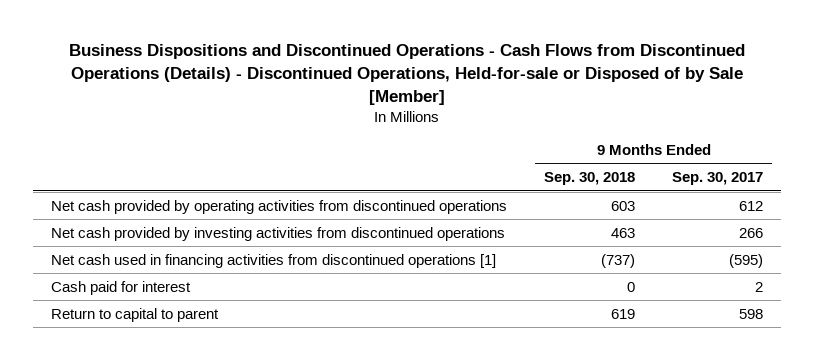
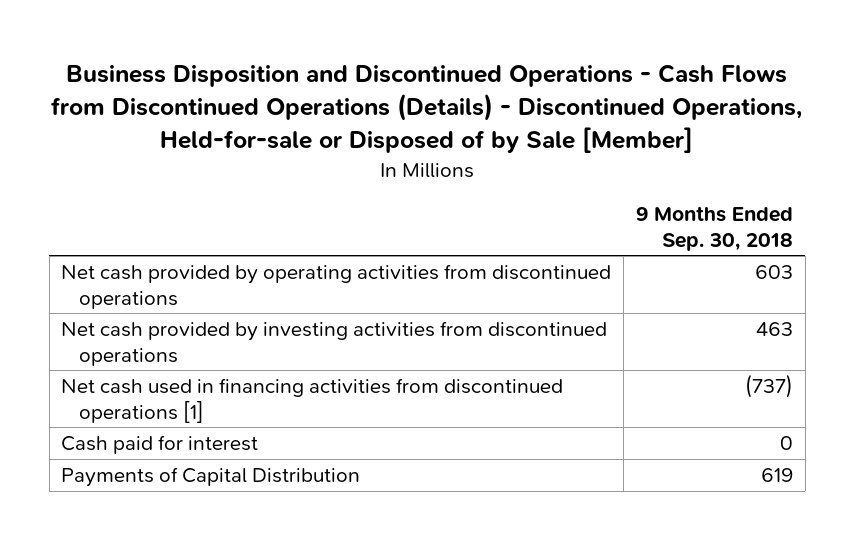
- Business Dispositions and Discontinued Operations - Cash Flows from Discontinued Operations (Details) - Discontinued Operations, Held-for-sale or Disposed of by Sale [Member]
+ Business Disposition and Discontinued Operations - Cash Flows from Discontinued Operations (Details) - Discontinued Operations, Held-for-sale or Disposed of by Sale [Member]
- | 9 Months Ended Sep. 30, 2018 | 9 Months Ended Sep. 30, 2017
+ | 9 Months Ended Sep. 30, 2018
- Return to capital to parent | 619 | 598
+ Payments of Capital Distribution | 619

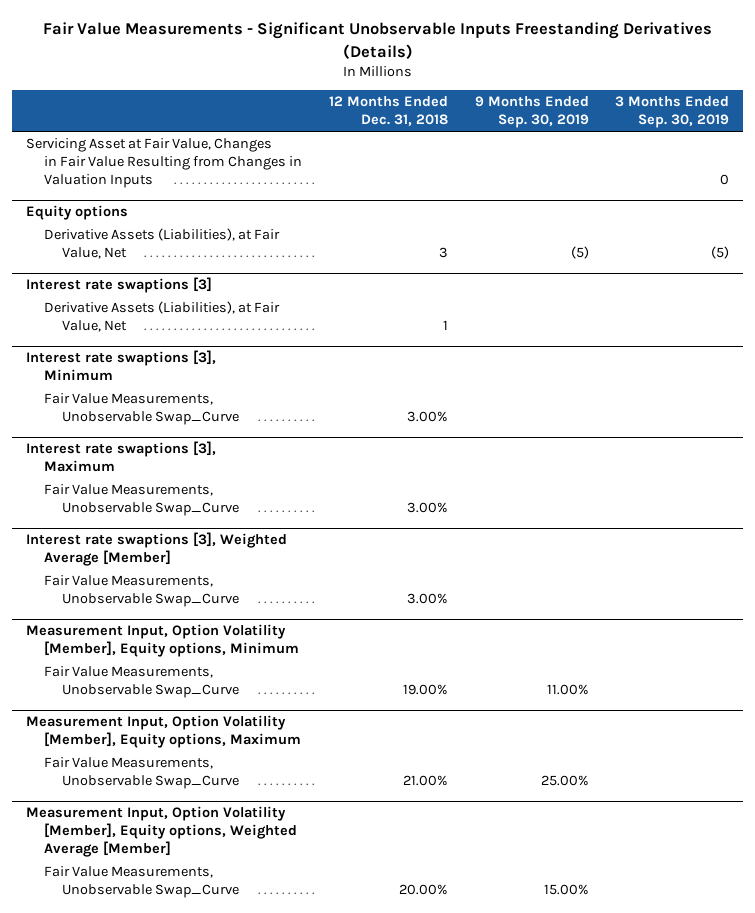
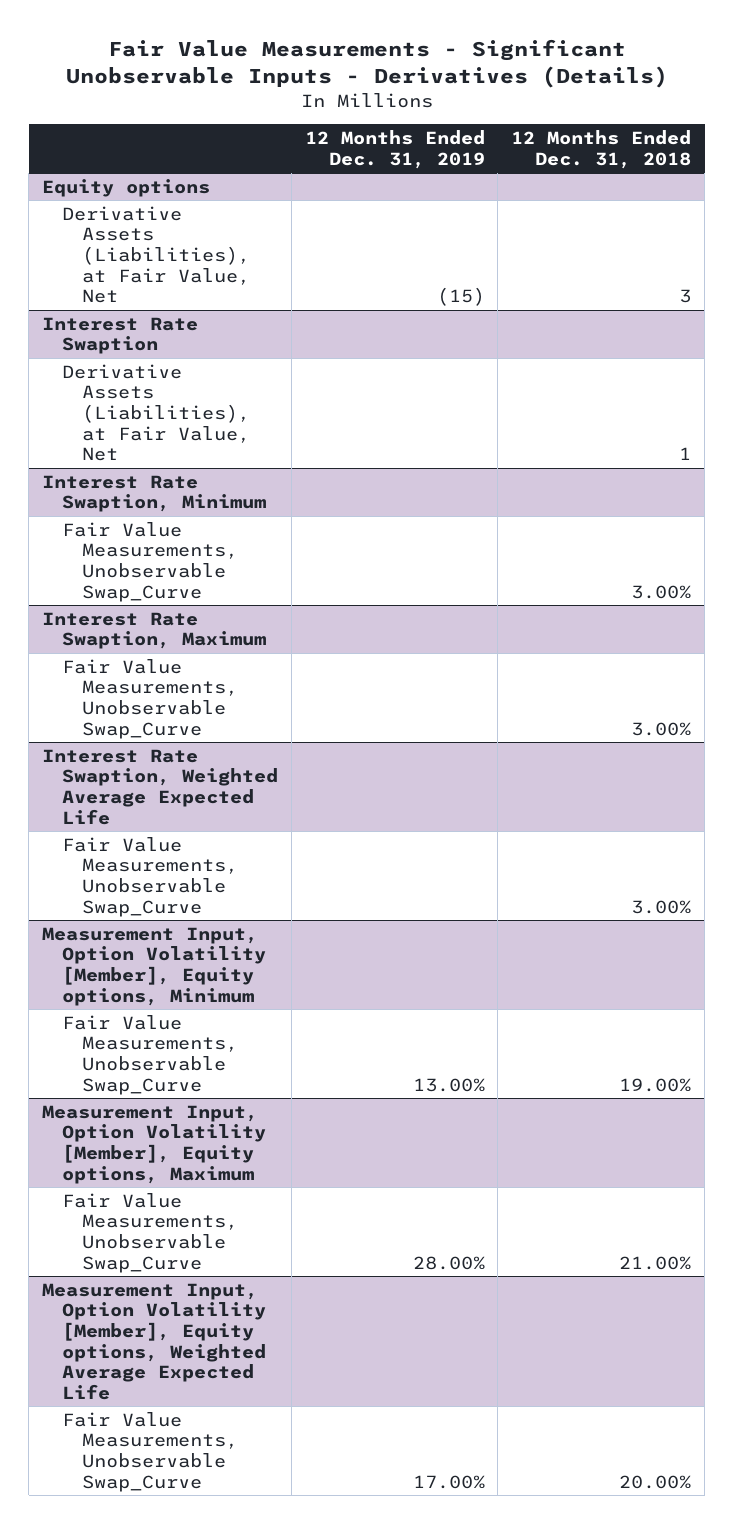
- Fair Value Measurements - Significant Unobservable Inputs Freestanding Derivatives (Details)
+ Fair Value Measurements - Significant Unobservable Inputs - Derivatives (Details)
- | 12 Months Ended Dec. 31, 2018 | 9 Months Ended Sep. 30, 2019 | 3 Months Ended Sep. 30, 2019
+ | 12 Months Ended Dec. 31, 2019 | 12 Months Ended Dec. 31, 2018
- Servicing Asset at Fair Value, Changes in Fair Value Resulting from Changes in Valuation Inputs | | | 0
- Interest rate swaptions [3]
+ Interest Rate Swaption
- Interest rate swaptions [3], Minimum
+ Interest Rate Swaption, Minimum
- Interest rate swaptions [3], Maximum
+ Interest Rate Swaption, Maximum
- Interest rate swaptions [3], Weighted Average [Member]
+ Interest Rate Swaption, Weighted Average Expected Life
- Measurement Input, Option Volatility [Member], Equity options, Weighted Average [Member]
+ Measurement Input, Option Volatility [Member], Equity options, Weighted Average Expected Life

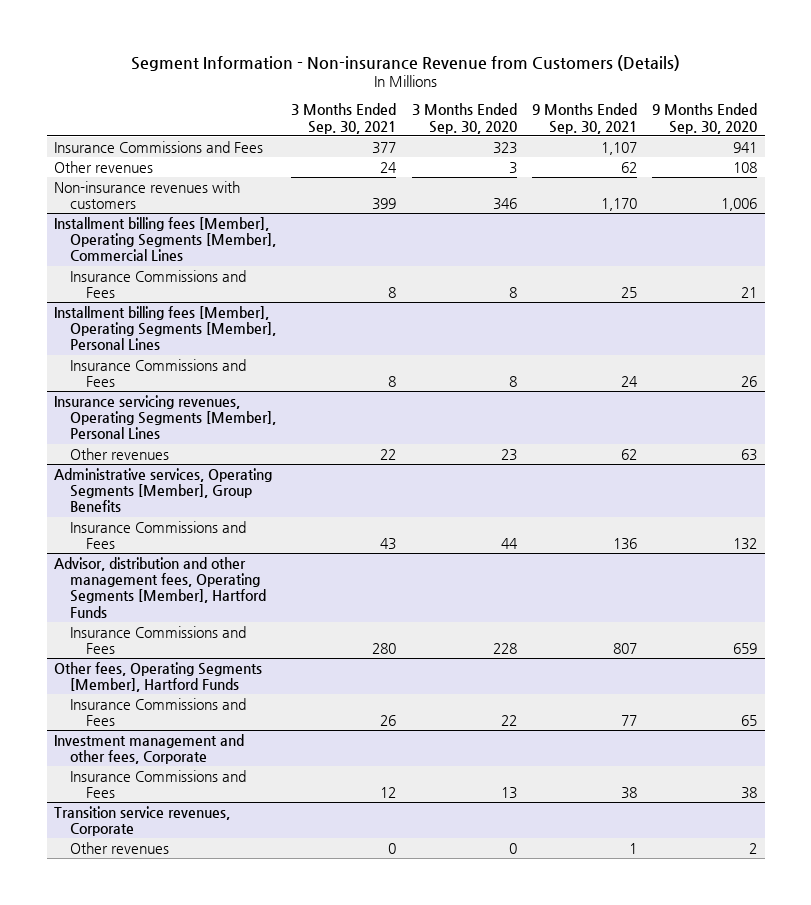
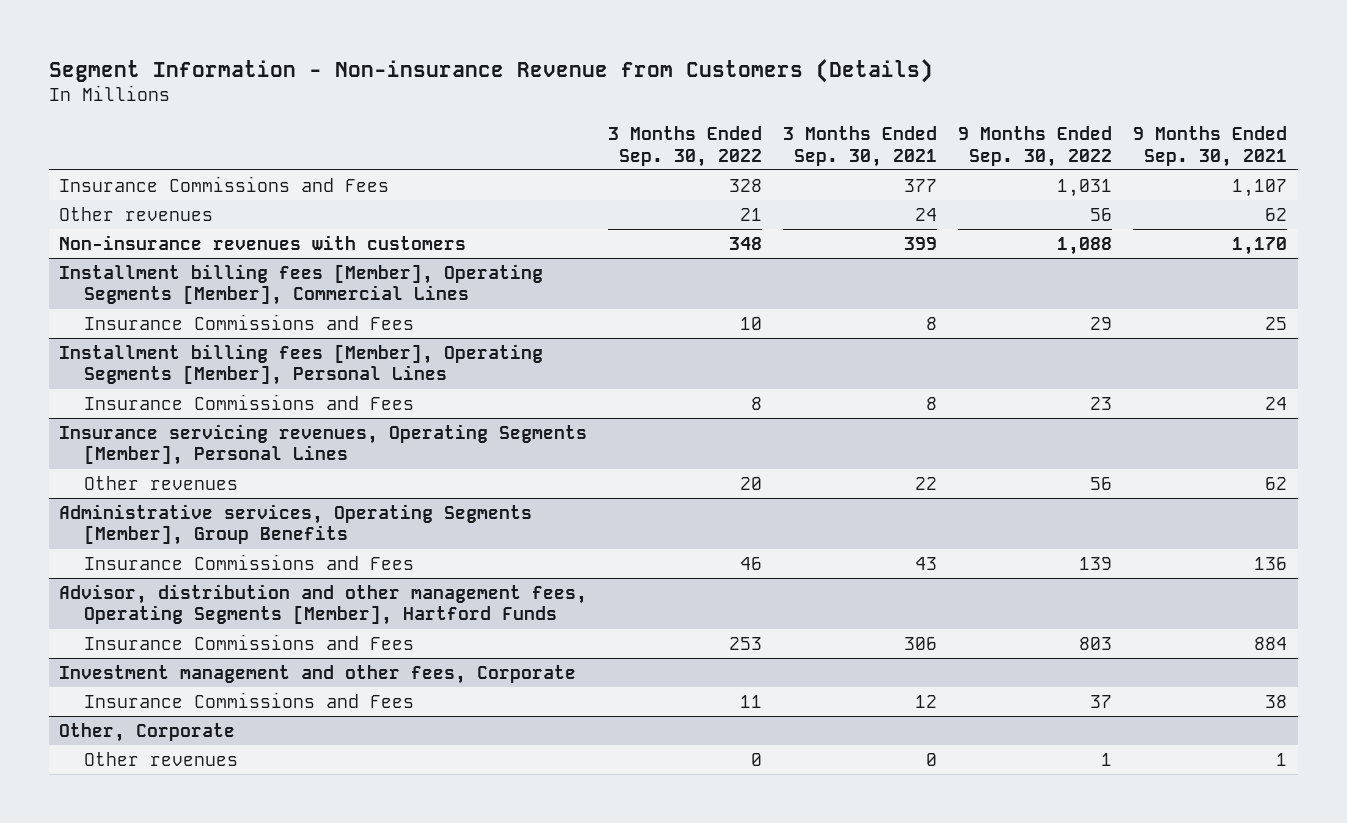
- | 3 Months Ended Sep. 30, 2021 | 3 Months Ended Sep. 30, 2020 | 9 Months Ended Sep. 30, 2021 | 9 Months Ended Sep. 30, 2020
+ | 3 Months Ended Sep. 30, 2022 | 3 Months Ended Sep. 30, 2021 | 9 Months Ended Sep. 30, 2022 | 9 Months Ended Sep. 30, 2021
@ Advisor, distribution and other management fees, Operating Segments [Member], Hartford Funds
- Insurance Commissions and Fees | 280 | 228 | 807 | 659
- Other fees, Operating Segments [Member], Hartford Funds
- Insurance Commissions and Fees | 26 | 22 | 77 | 65
@ Advisor, distribution and other management fees, Operating Segments [Member], Hartford Funds
+ Insurance Commissions and Fees | 253 | 306 | 803 | 884
- Transition service revenues, Corporate
+ Other, Corporate

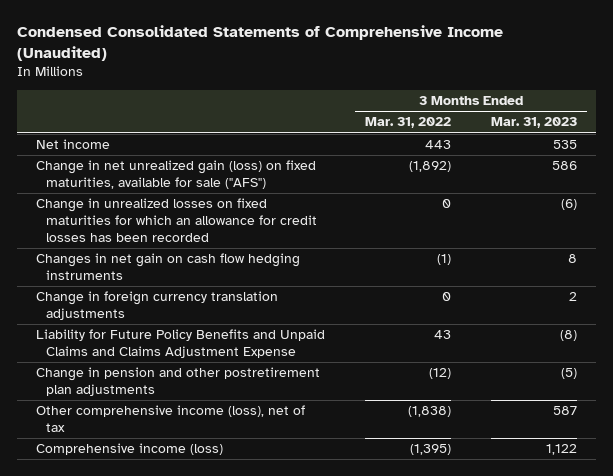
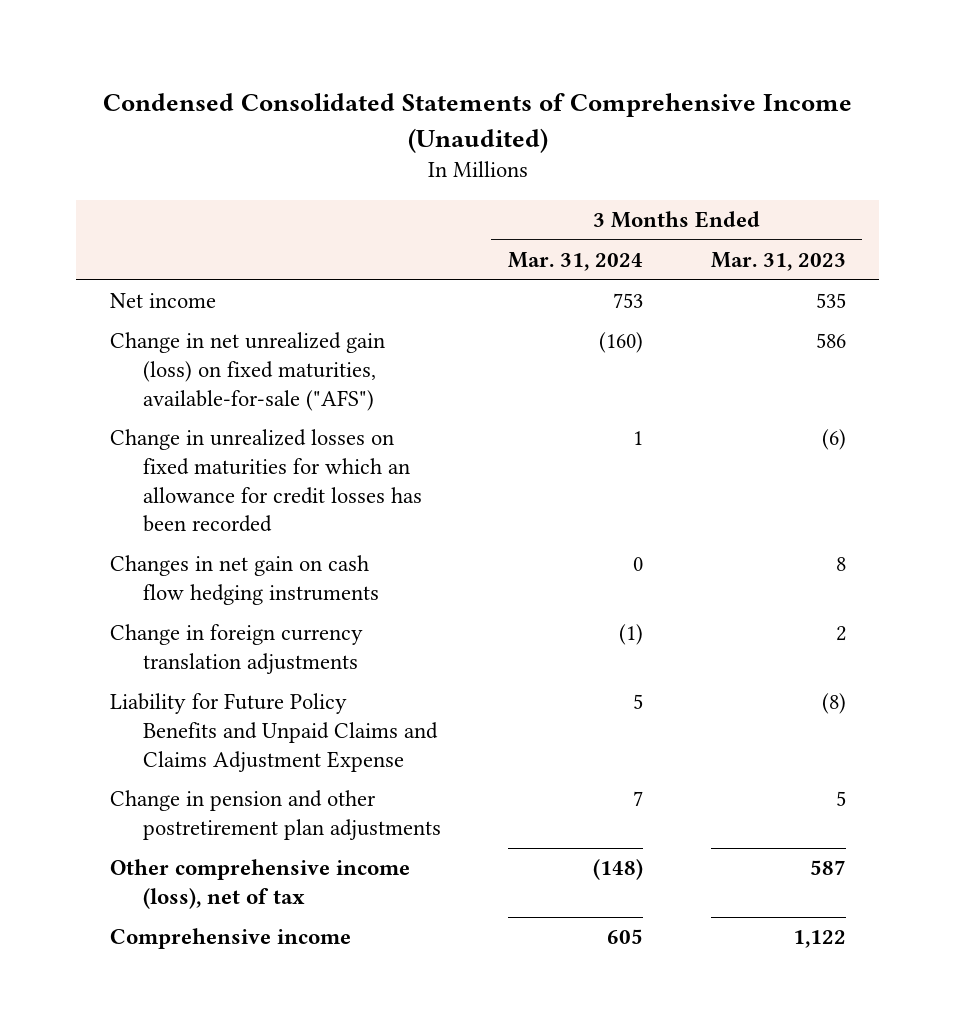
- | 3 Months Ended Mar. 31, 2022 | 3 Months Ended Mar. 31, 2023
+ | 3 Months Ended Mar. 31, 2024 | 3 Months Ended Mar. 31, 2023
- Change in net unrealized gain (loss) on fixed maturities, available for sale ("AFS") | (1,892) | 586
+ Change in net unrealized gain (loss) on fixed maturities, available-for-sale ("AFS") | (160) | 586
- Change in pension and other postretirement plan adjustments | (12) | (5)
+ Change in pension and other postretirement plan adjustments | 7 | 5
- Comprehensive income (loss) | (1,395) | 1,122
+ Comprehensive income | 605 | 1,122

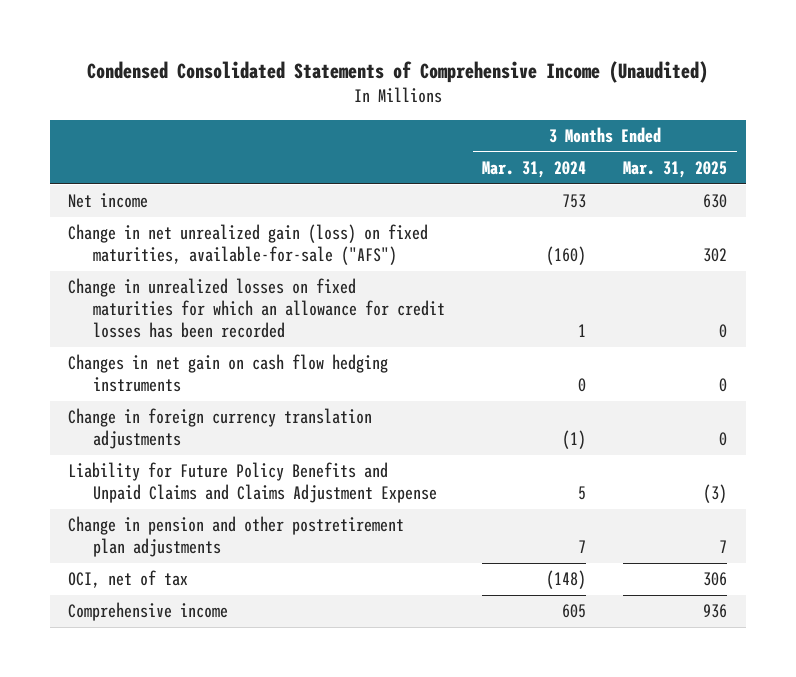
- | 3 Months Ended Mar. 31, 2024 | 3 Months Ended Mar. 31, 2023
+ | 3 Months Ended Mar. 31, 2024 | 3 Months Ended Mar. 31, 2025
- Other comprehensive income (loss), net of tax | (148) | 587
+ OCI, net of tax | (148) | 306

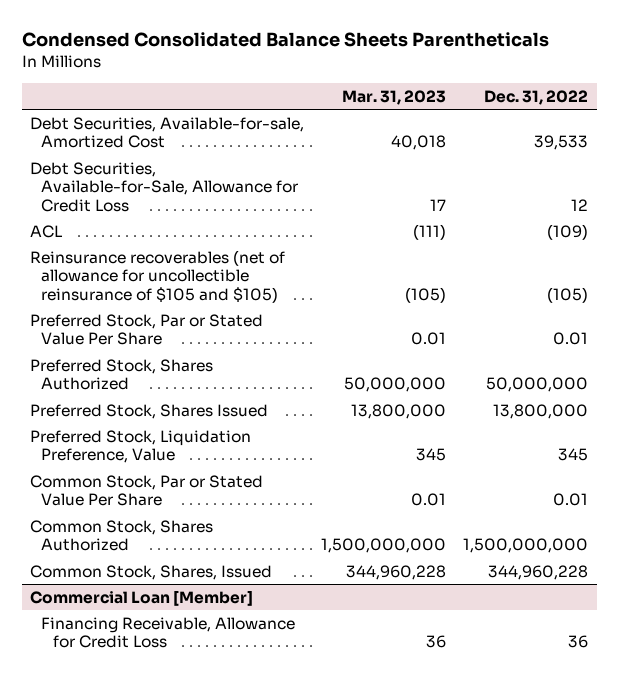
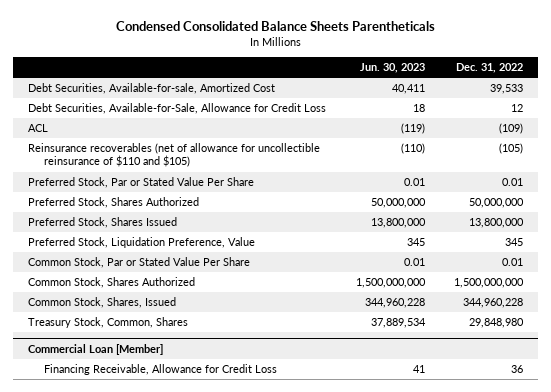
- | Mar. 31, 2023 | Dec. 31, 2022
+ | Jun. 30, 2023 | Dec. 31, 2022
- Reinsurance recoverables (net of allowance for uncollectible reinsurance of $105 and $105) | (105) | (105)
+ Reinsurance recoverables (net of allowance for uncollectible reinsurance of $110 and $105) | (110) | (105)
+ Treasury Stock, Common, Shares | 37,889,534 | 29,848,980

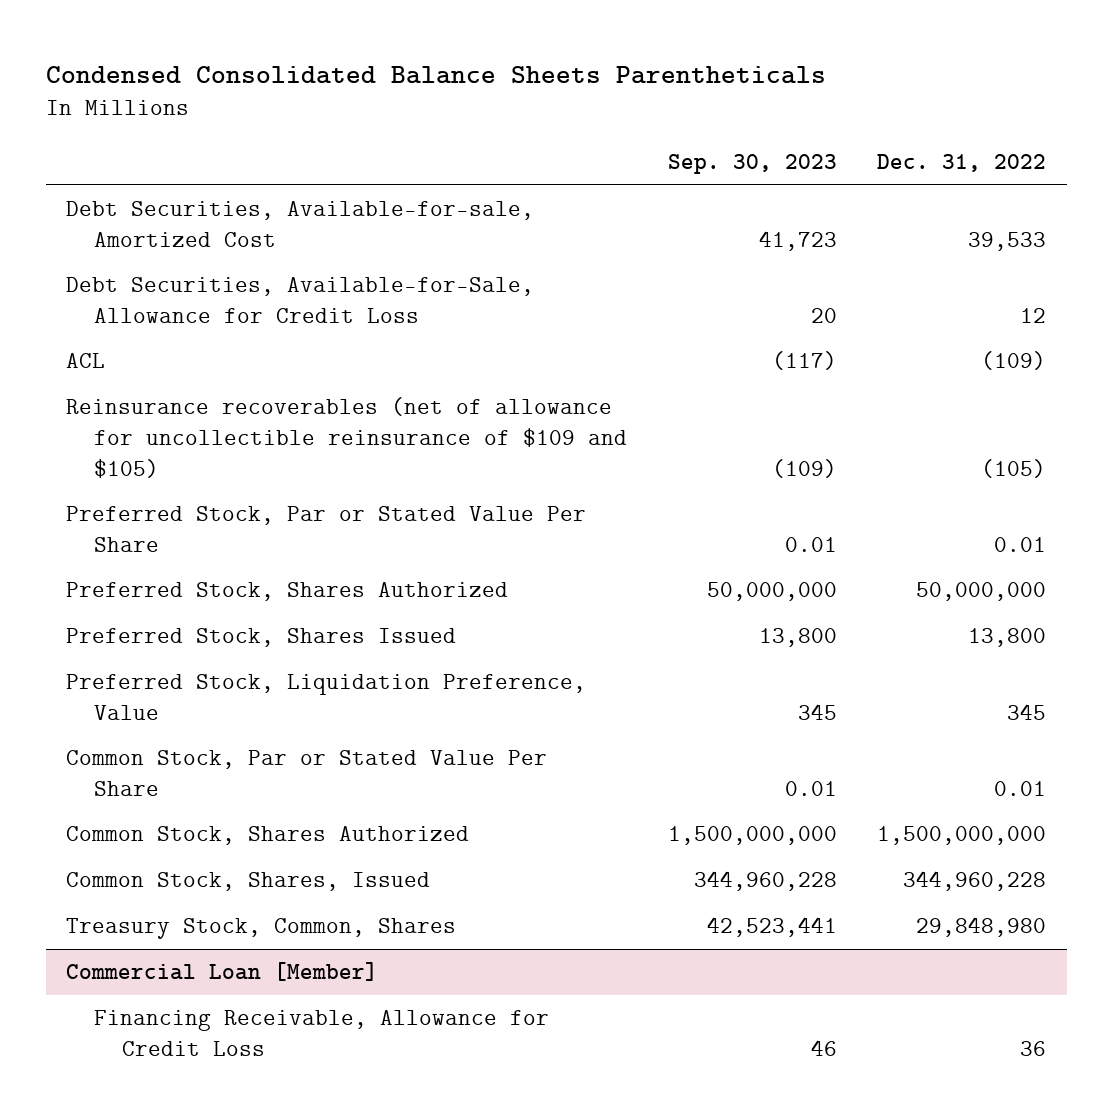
- | Jun. 30, 2023 | Dec. 31, 2022
+ | Sep. 30, 2023 | Dec. 31, 2022
- Reinsurance recoverables (net of allowance for uncollectible reinsurance of $110 and $105) | (110) | (105)
+ Reinsurance recoverables (net of allowance for uncollectible reinsurance of $109 and $105) | (109) | (105)
- Preferred Stock, Shares Issued | 13,800,000 | 13,800,000
+ Preferred Stock, Shares Issued | 13,800 | 13,800

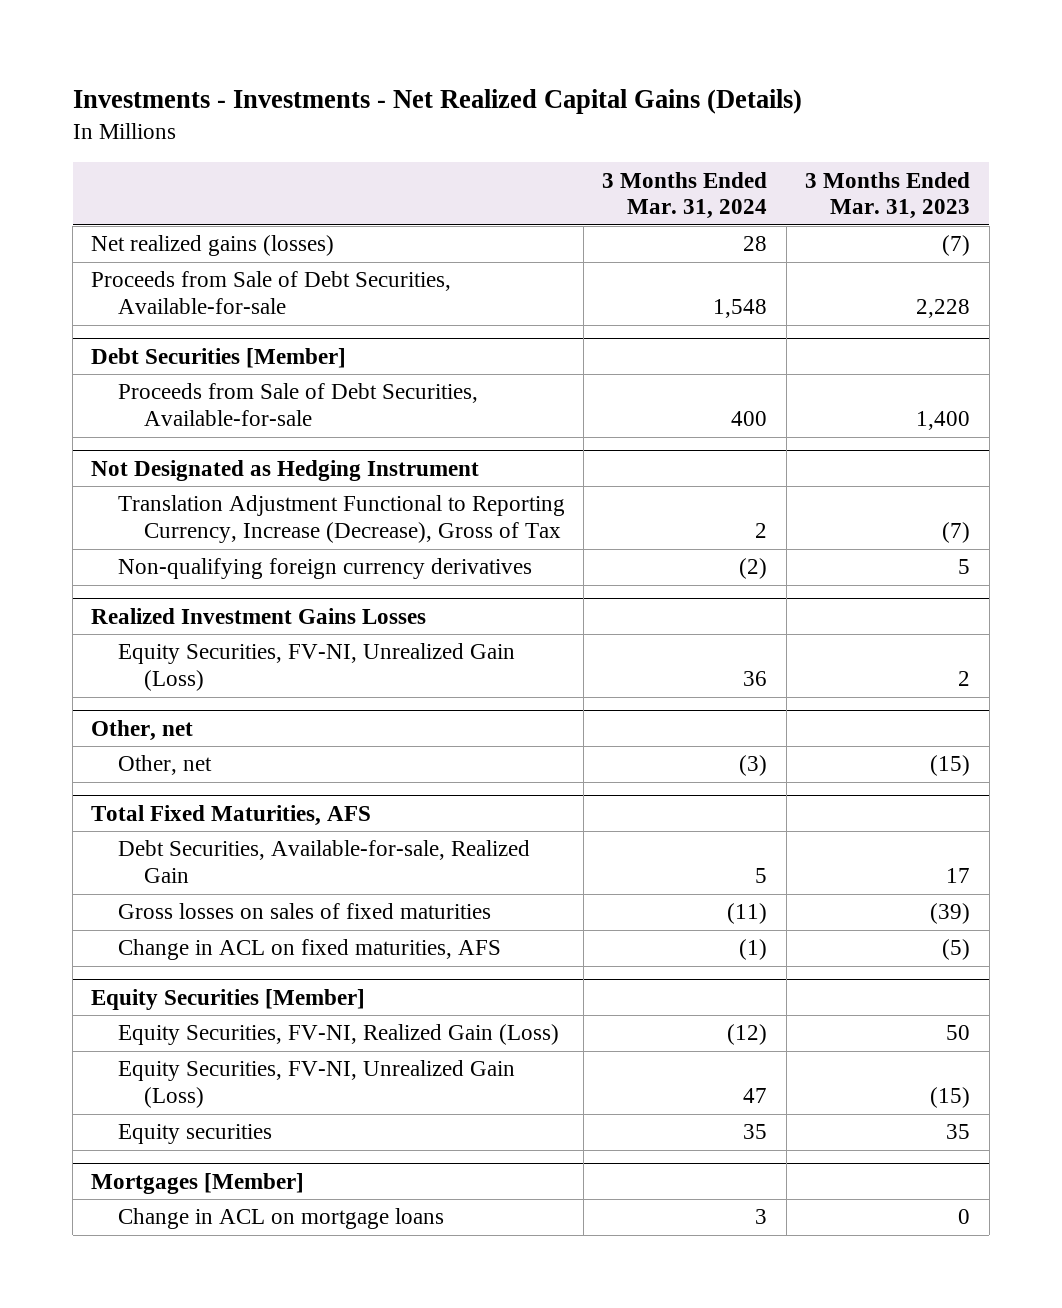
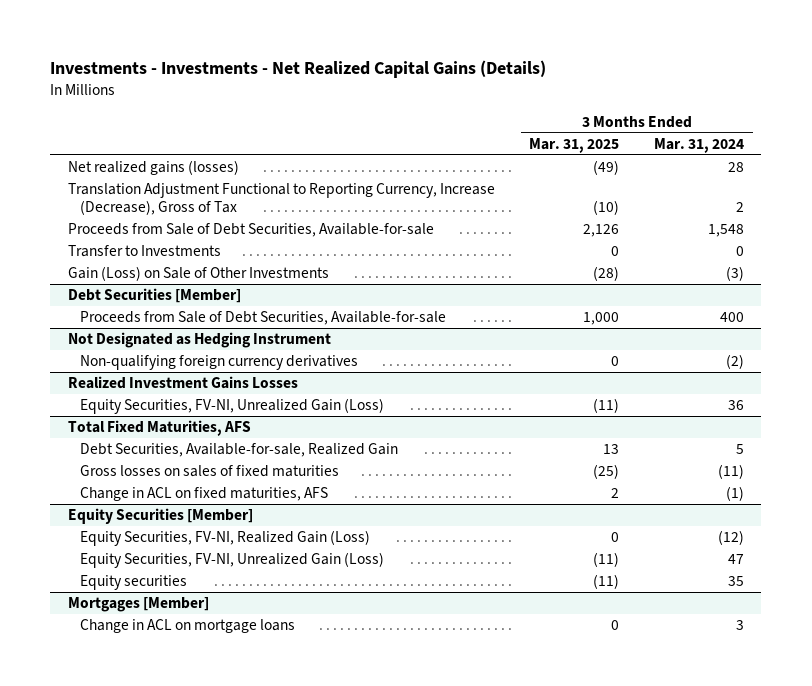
- | 3 Months Ended Mar. 31, 2024 | 3 Months Ended Mar. 31, 2023
+ | 3 Months Ended Mar. 31, 2025 | 3 Months Ended Mar. 31, 2024
+ Translation Adjustment Functional to Reporting Currency, Increase (Decrease), Gross of Tax | (10) | 2
+ Transfer to Investments | 0 | 0
+ Gain (Loss) on Sale of Other Investments | (28) | (3)
@ Not Designated as Hedging Instrument
- Translation Adjustment Functional to Reporting Currency, Increase (Decrease), Gross of Tax | 2 | (7)
- Other, net
- Other, net | (3) | (15)

